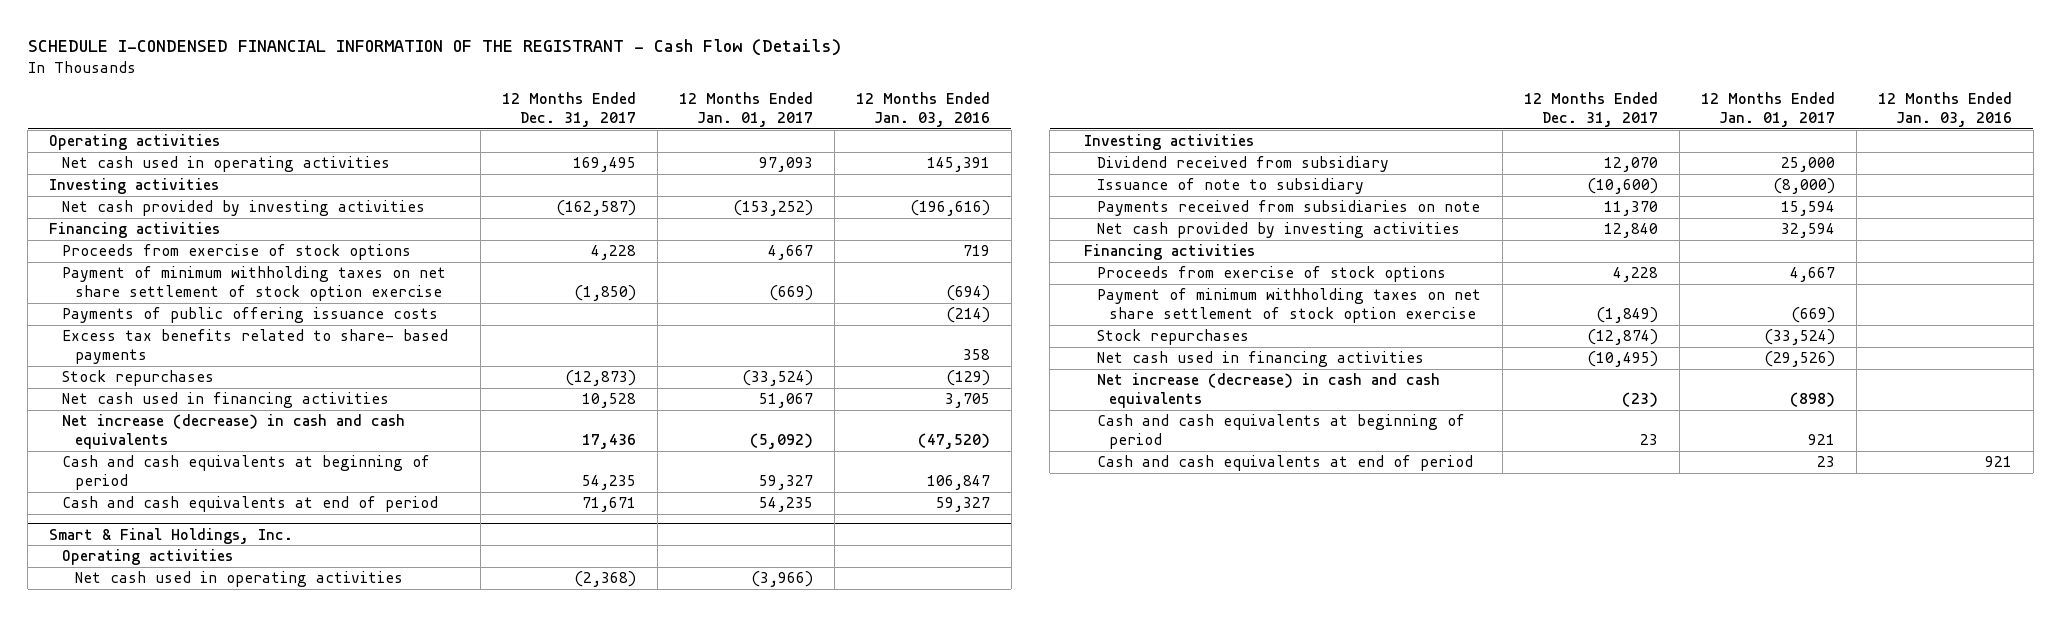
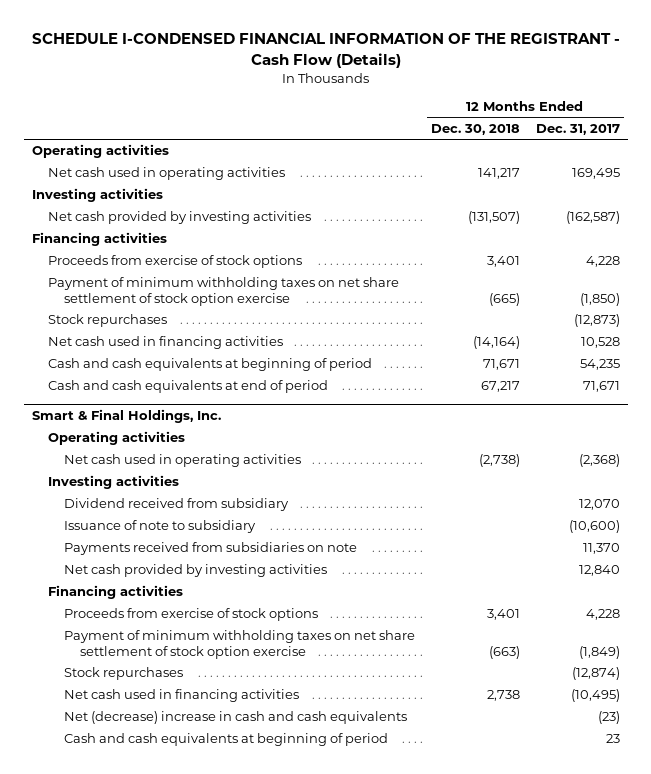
- | 12 Months Ended Dec. 31, 2017 | 12 Months Ended Jan. 01, 2017 | 12 Months Ended Jan. 03, 2016
+ | 12 Months Ended Dec. 30, 2018 | 12 Months Ended Dec. 31, 2017
- Payments of public offering issuance costs | | | (214)
- Excess tax benefits related to share- based payments | | | 358
- Net increase (decrease) in cash and cash equivalents | 17,436 | (5,092) | (47,520)
@ Smart & Final Holdings, Inc.
- Net increase (decrease) in cash and cash equivalents | (23) | (898) |
+ Net (decrease) increase in cash and cash equivalents | | (23)
- Cash and cash equivalents at end of period | | 23 | 921

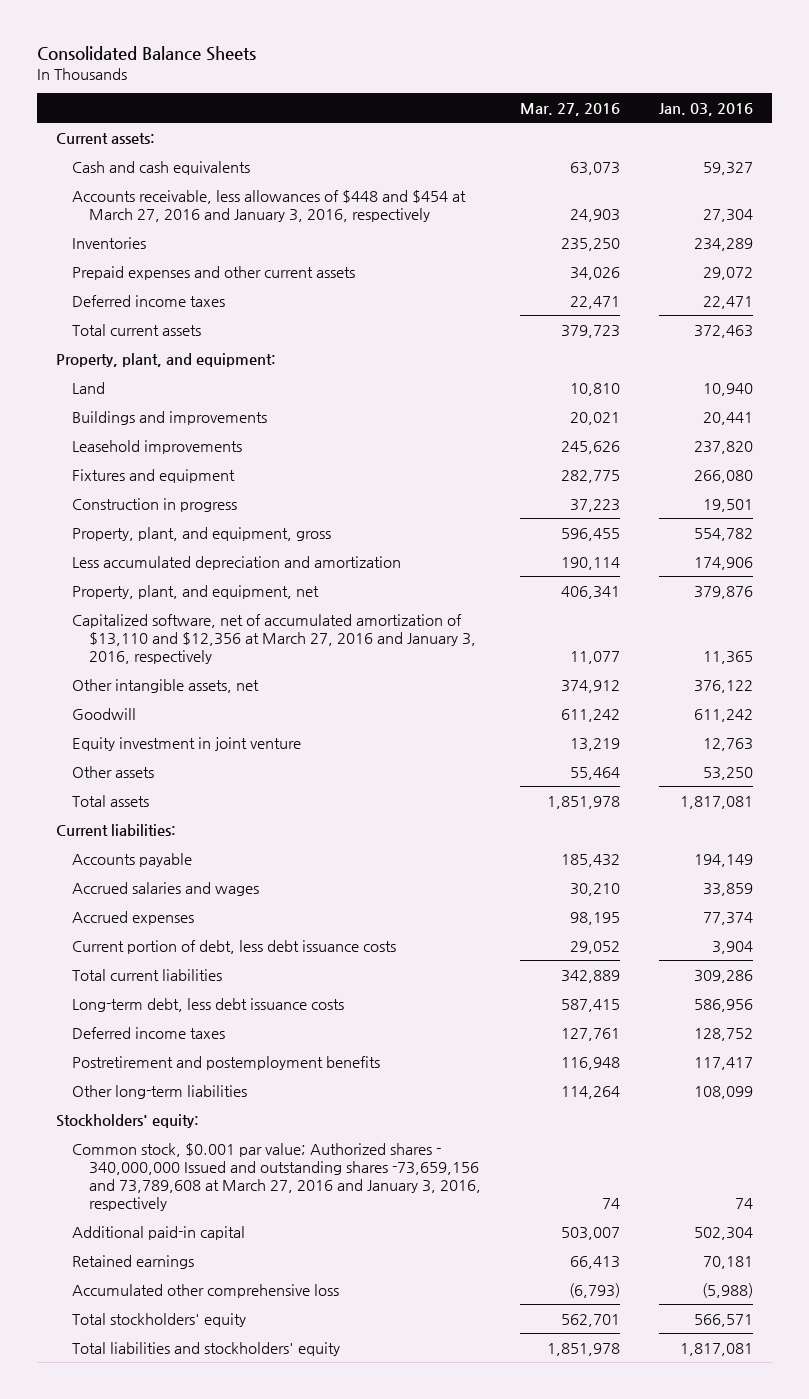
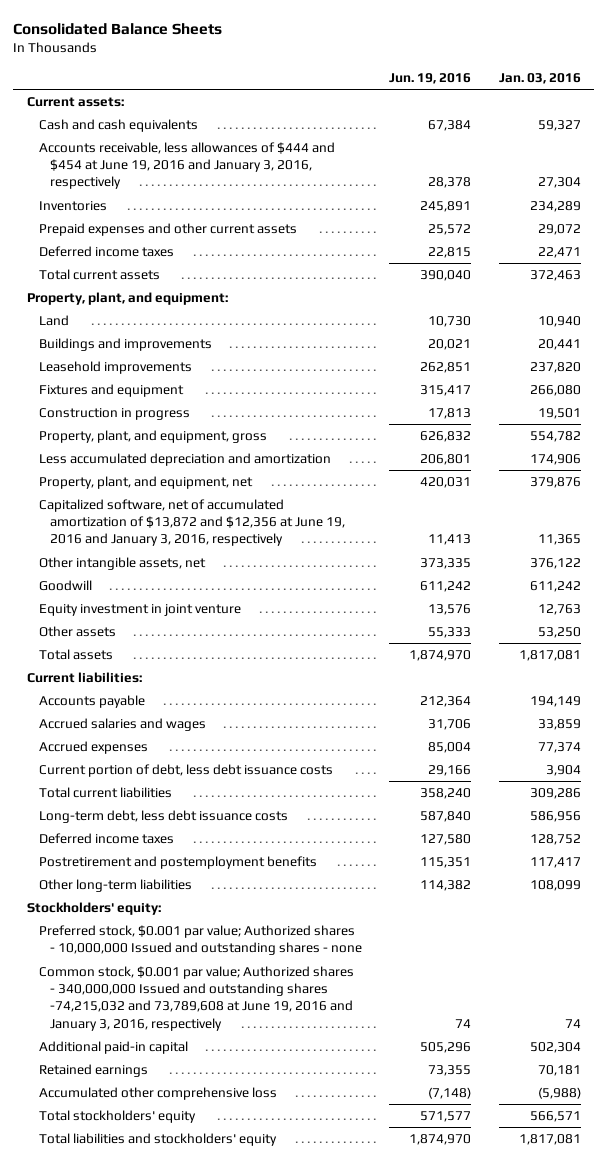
- | Mar. 27, 2016 | Jan. 03, 2016
+ | Jun. 19, 2016 | Jan. 03, 2016
- Accounts receivable, less allowances of $448 and $454 at March 27, 2016 and January 3, 2016, respectively | 24,903 | 27,304
+ Accounts receivable, less allowances of $444 and $454 at June 19, 2016 and January 3, 2016, respectively | 28,378 | 27,304
- Capitalized software, net of accumulated amortization of $13,110 and $12,356 at March 27, 2016 and January 3, 2016, respectively | 11,077 | 11,365
+ Capitalized software, net of accumulated amortization of $13,872 and $12,356 at June 19, 2016 and January 3, 2016, respectively | 11,413 | 11,365
- Common stock, $0.001 par value; Authorized shares - 340,000,000 Issued and outstanding shares -73,659,156 and 73,789,608 at March 27, 2016 and January 3, 2016, respectively | 74 | 74
+ Preferred stock, $0.001 par value; Authorized shares - 10,000,000 Issued and outstanding shares - none
+ Common stock, $0.001 par value; Authorized shares - 340,000,000 Issued and outstanding shares -74,215,032 and 73,789,608 at June 19, 2016 and January 3, 2016, respectively | 74 | 74

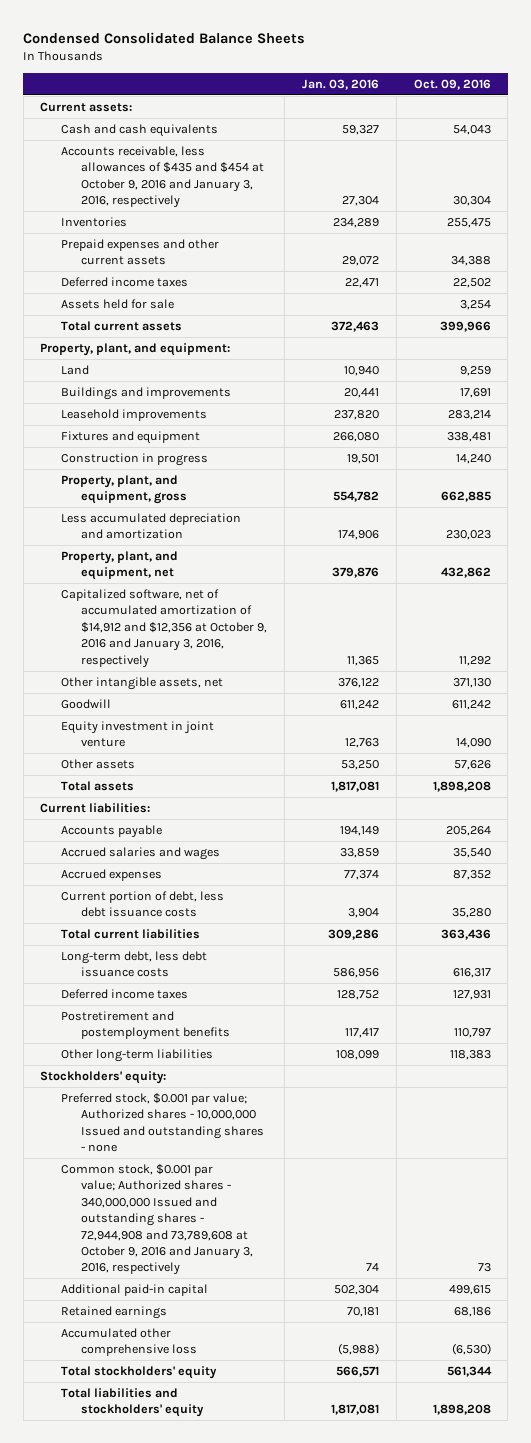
- Consolidated Balance Sheets
+ Condensed Consolidated Balance Sheets
- | Jun. 19, 2016 | Jan. 03, 2016
+ | Jan. 03, 2016 | Oct. 09, 2016
- Accounts receivable, less allowances of $444 and $454 at June 19, 2016 and January 3, 2016, respectively | 28,378 | 27,304
+ Accounts receivable, less allowances of $435 and $454 at October 9, 2016 and January 3, 2016, respectively | 27,304 | 30,304
+ Assets held for sale | | 3,254
- Capitalized software, net of accumulated amortization of $13,872 and $12,356 at June 19, 2016 and January 3, 2016, respectively | 11,413 | 11,365
+ Capitalized software, net of accumulated amortization of $14,912 and $12,356 at October 9, 2016 and January 3, 2016, respectively | 11,365 | 11,292
- Common stock, $0.001 par value; Authorized shares - 340,000,000 Issued and outstanding shares -74,215,032 and 73,789,608 at June 19, 2016 and January 3, 2016, respectively | 74 | 74
+ Common stock, $0.001 par value; Authorized shares - 340,000,000 Issued and outstanding shares - 72,944,908 and 73,789,608 at October 9, 2016 and January 3, 2016, respectively | 74 | 73

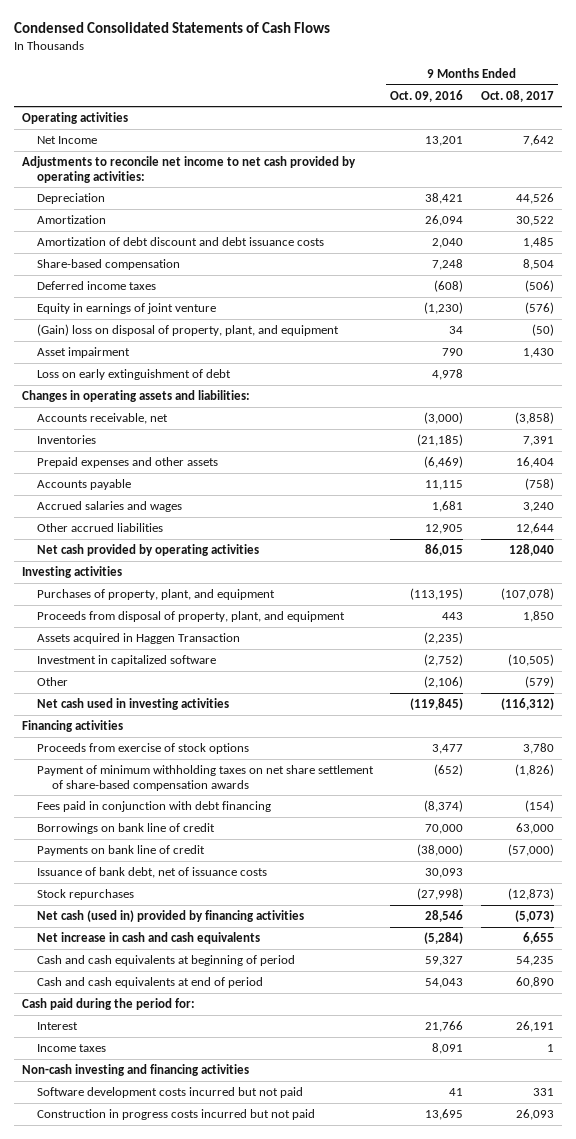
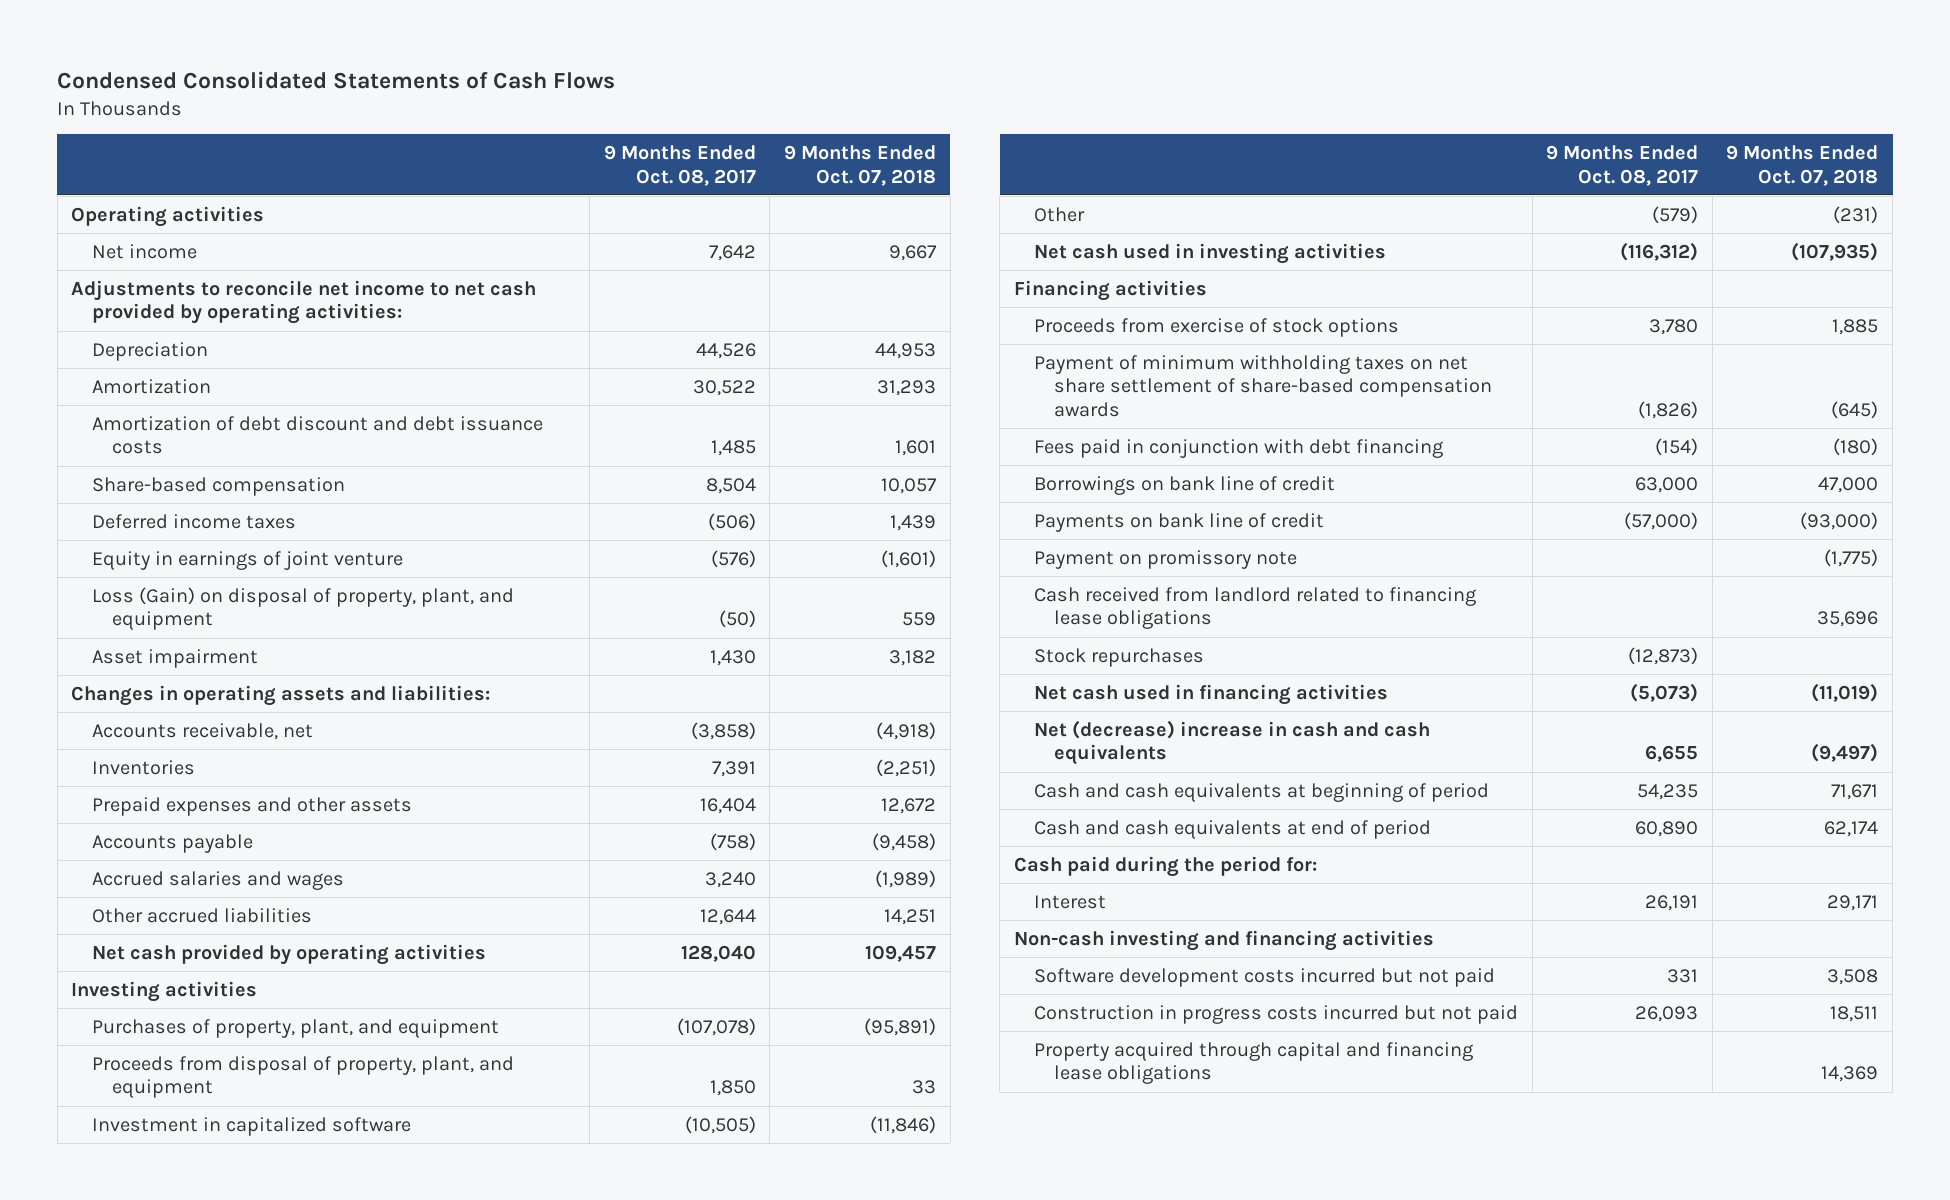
- | 9 Months Ended Oct. 09, 2016 | 9 Months Ended Oct. 08, 2017
+ | 9 Months Ended Oct. 08, 2017 | 9 Months Ended Oct. 07, 2018
- Net Income | 13,201 | 7,642
+ Net income | 7,642 | 9,667
- (Gain) loss on disposal of property, plant, and equipment | 34 | (50)
+ Loss (Gain) on disposal of property, plant, and equipment | (50) | 559
- Loss on early extinguishment of debt | 4,978 |
- Assets acquired in Haggen Transaction | (2,235) |
- Issuance of bank debt, net of issuance costs | 30,093 |
+ Payment on promissory note | | (1,775)
+ Cash received from landlord related to financing lease obligations | | 35,696
- Net cash (used in) provided by financing activities | 28,546 | (5,073)
- Net increase in cash and cash equivalents | (5,284) | 6,655
+ Net cash used in financing activities | (5,073) | (11,019)
+ Net (decrease) increase in cash and cash equivalents | 6,655 | (9,497)
- Income taxes | 8,091 | 1
+ Property acquired through capital and financing lease obligations | | 14,369

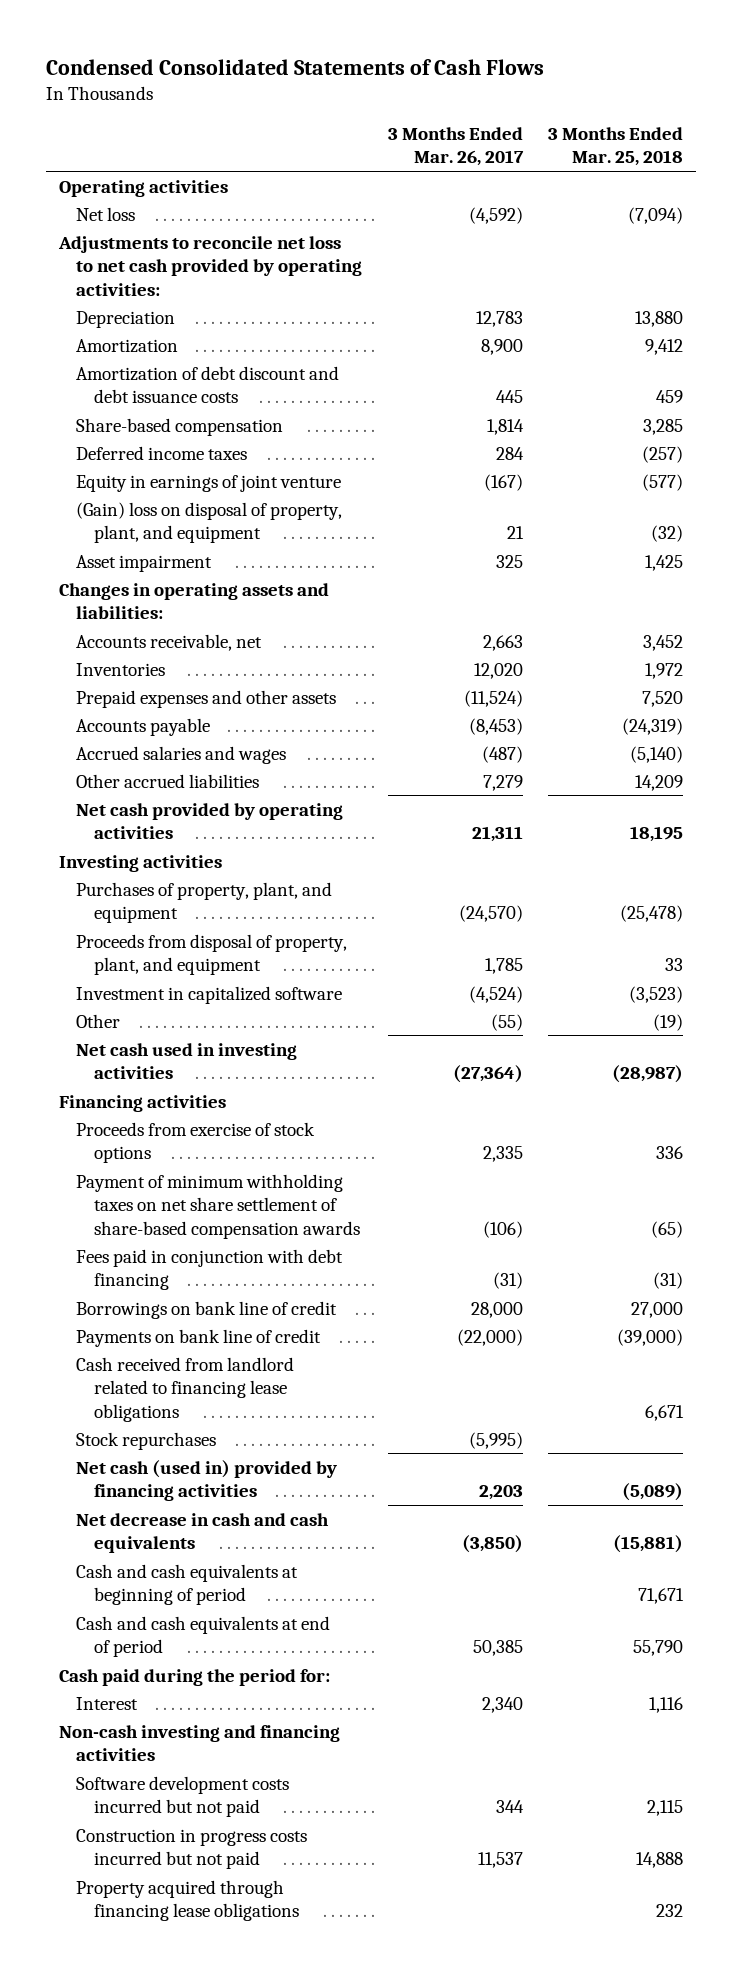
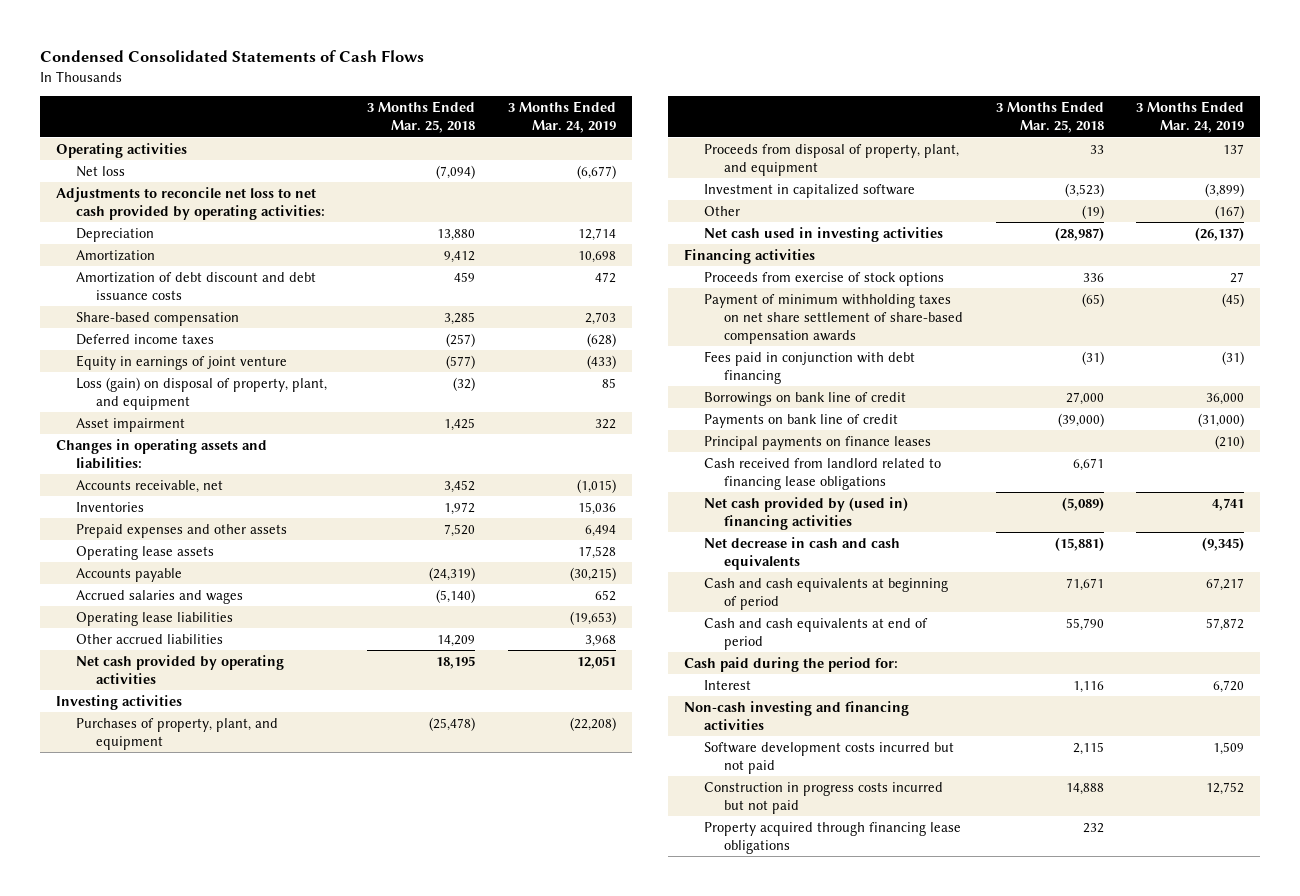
- | 3 Months Ended Mar. 26, 2017 | 3 Months Ended Mar. 25, 2018
+ | 3 Months Ended Mar. 25, 2018 | 3 Months Ended Mar. 24, 2019
- (Gain) loss on disposal of property, plant, and equipment | 21 | (32)
+ Loss (gain) on disposal of property, plant, and equipment | (32) | 85
+ Operating lease assets | | 17,528
+ Operating lease liabilities | | (19,653)
+ Principal payments on finance leases | | (210)
- Stock repurchases | (5,995) |
- Net cash (used in) provided by financing activities | 2,203 | (5,089)
+ Net cash provided by (used in) financing activities | (5,089) | 4,741

